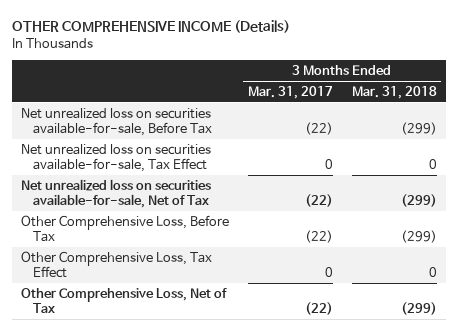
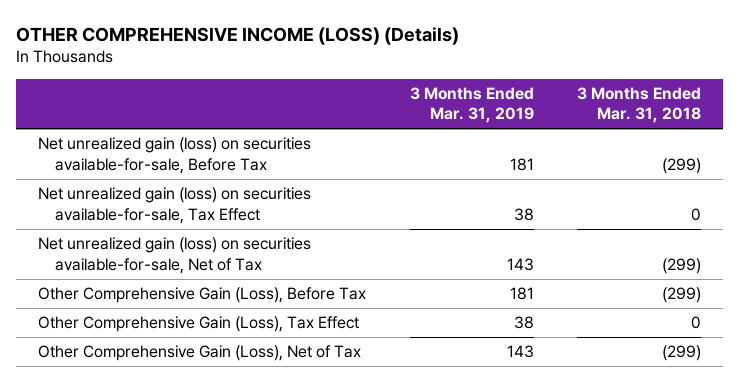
- OTHER COMPREHENSIVE INCOME (Details)
+ OTHER COMPREHENSIVE INCOME (LOSS) (Details)
- | 3 Months Ended Mar. 31, 2017 | 3 Months Ended Mar. 31, 2018
+ | 3 Months Ended Mar. 31, 2019 | 3 Months Ended Mar. 31, 2018
- Net unrealized loss on securities available-for-sale, Before Tax | (22) | (299)
- Net unrealized loss on securities available-for-sale, Tax Effect | 0 | 0
- Net unrealized loss on securities available-for-sale, Net of Tax | (22) | (299)
- Other Comprehensive Loss, Before Tax | (22) | (299)
- Other Comprehensive Loss, Tax Effect | 0 | 0
- Other Comprehensive Loss, Net of Tax | (22) | (299)
+ Net unrealized gain (loss) on securities available-for-sale, Before Tax | 181 | (299)
+ Net unrealized gain (loss) on securities available-for-sale, Tax Effect | 38 | 0
+ Net unrealized gain (loss) on securities available-for-sale, Net of Tax | 143 | (299)
+ Other Comprehensive Gain (Loss), Before Tax | 181 | (299)
+ Other Comprehensive Gain (Loss), Tax Effect | 38 | 0
+ Other Comprehensive Gain (Loss), Net of Tax | 143 | (299)

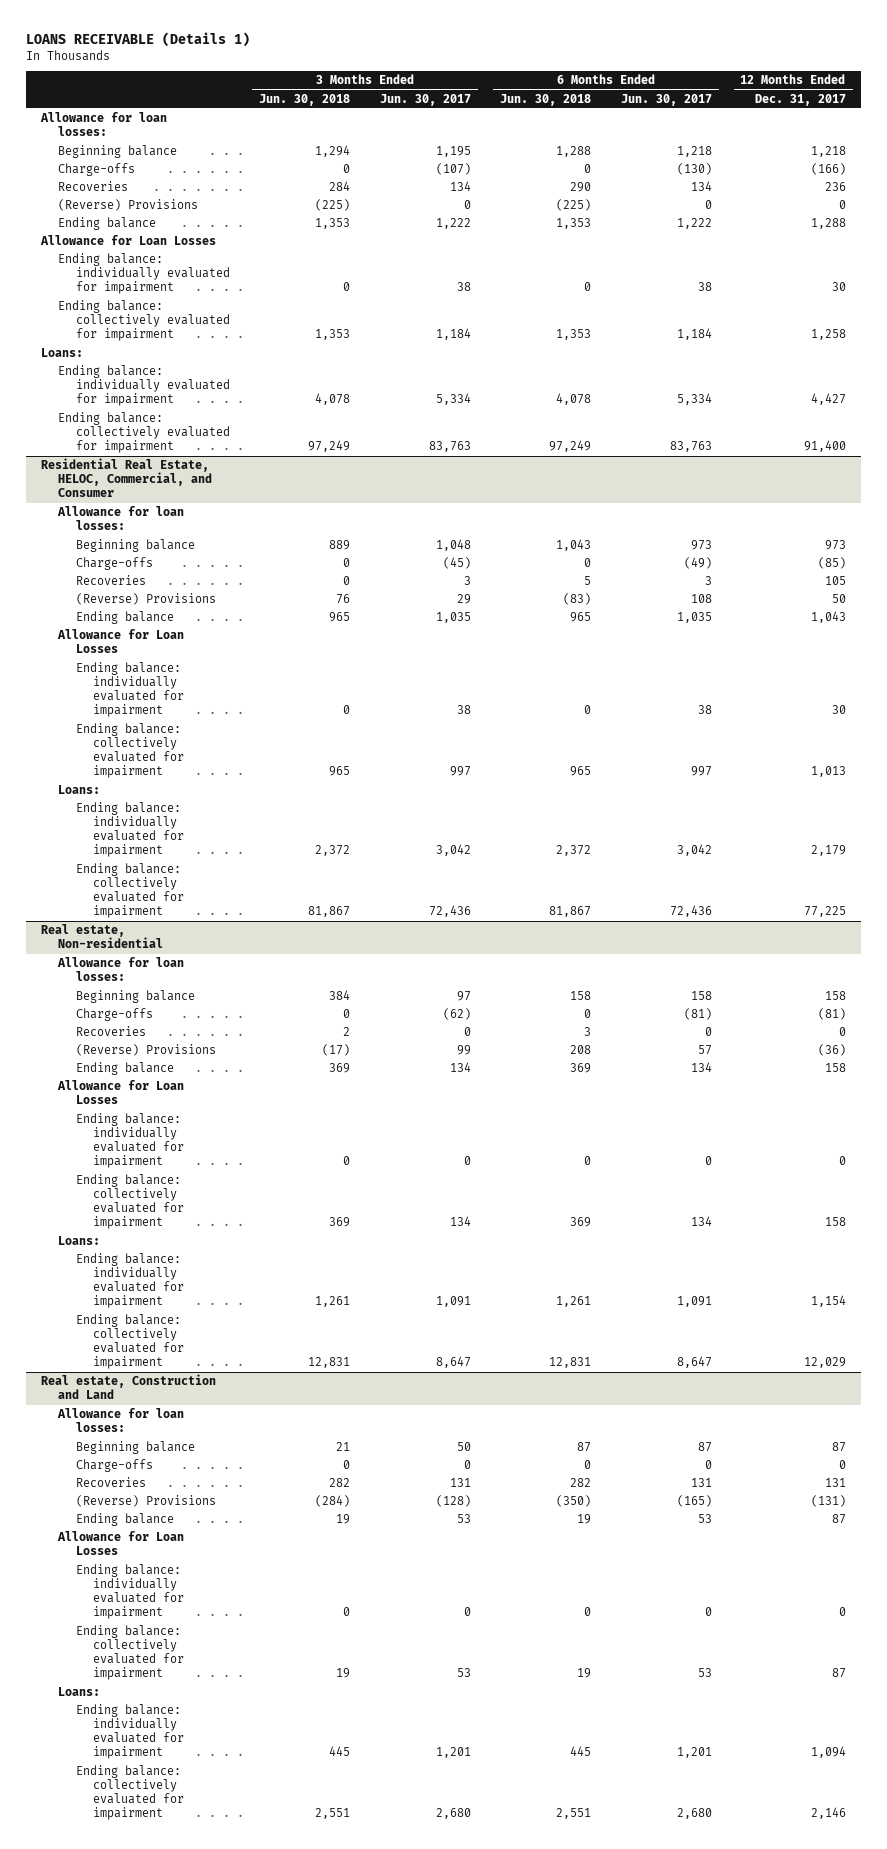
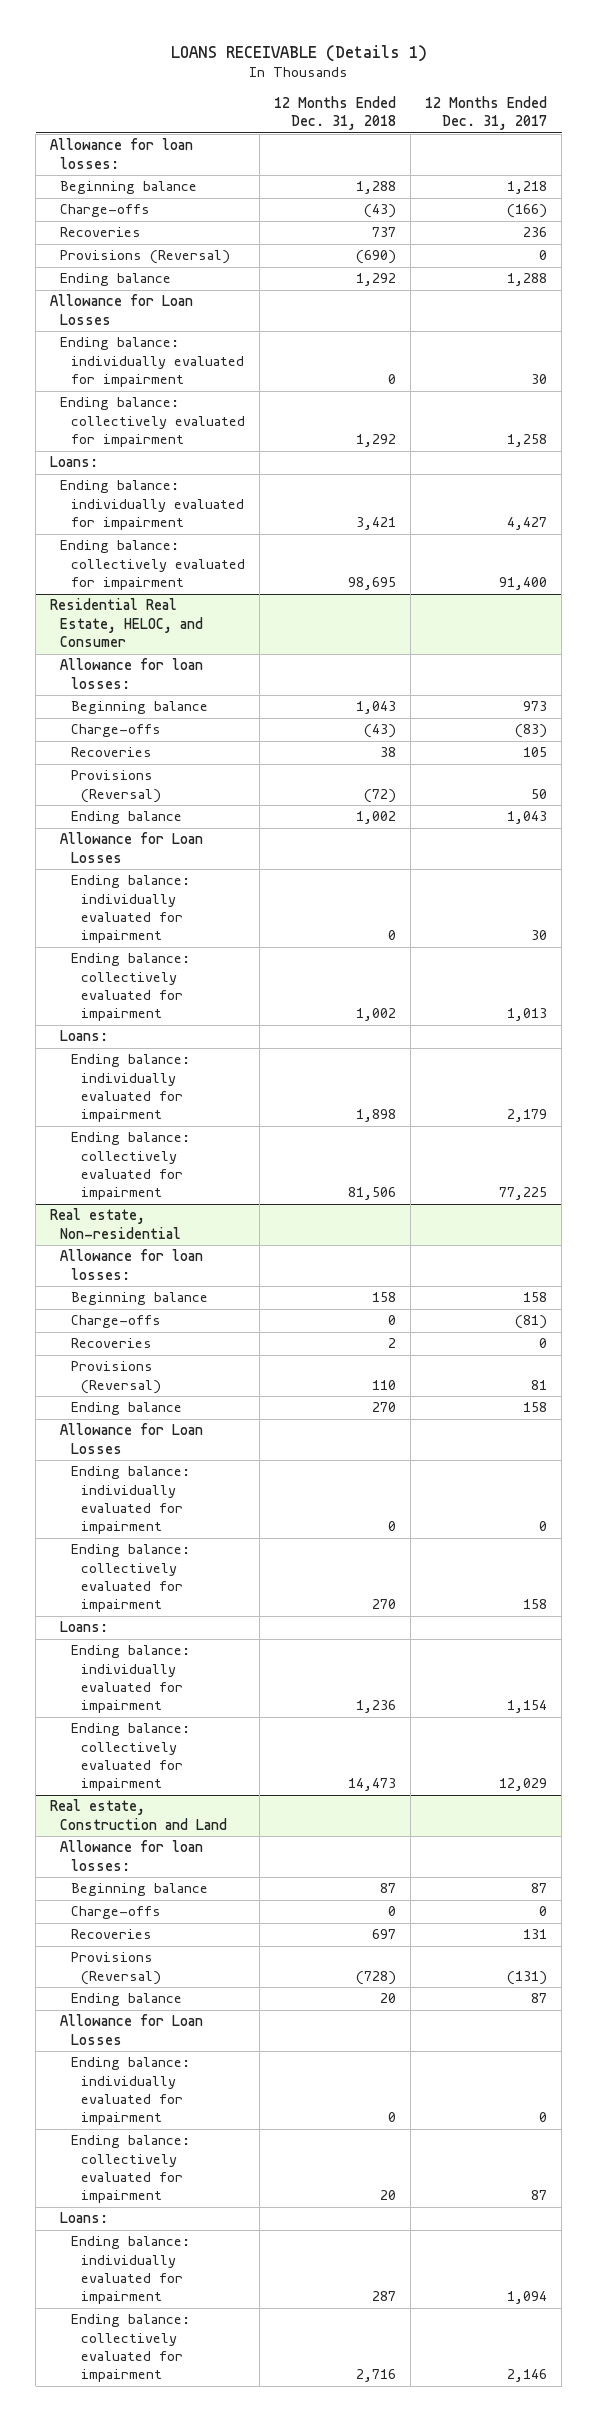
- | 3 Months Ended Jun. 30, 2018 | 3 Months Ended Jun. 30, 2017 | 6 Months Ended Jun. 30, 2018 | 6 Months Ended Jun. 30, 2017 | 12 Months Ended Dec. 31, 2017
+ | 12 Months Ended Dec. 31, 2018 | 12 Months Ended Dec. 31, 2017
- (Reverse) Provisions | (225) | 0 | (225) | 0 | 0
+ Provisions (Reversal) | (690) | 0
- Residential Real Estate, HELOC, Commercial, and Consumer
+ Residential Real Estate, HELOC, and Consumer
- Charge-offs | 0 | (45) | 0 | (49) | (85)
+ Charge-offs | (43) | (83)
- (Reverse) Provisions | 76 | 29 | (83) | 108 | 50
+ Provisions (Reversal) | (72) | 50
@ Real estate, Non-residential
- (Reverse) Provisions | (17) | 99 | 208 | 57 | (36)
+ Provisions (Reversal) | 110 | 81
@ Real estate, Construction and Land
- (Reverse) Provisions | (284) | (128) | (350) | (165) | (131)
+ Provisions (Reversal) | (728) | (131)

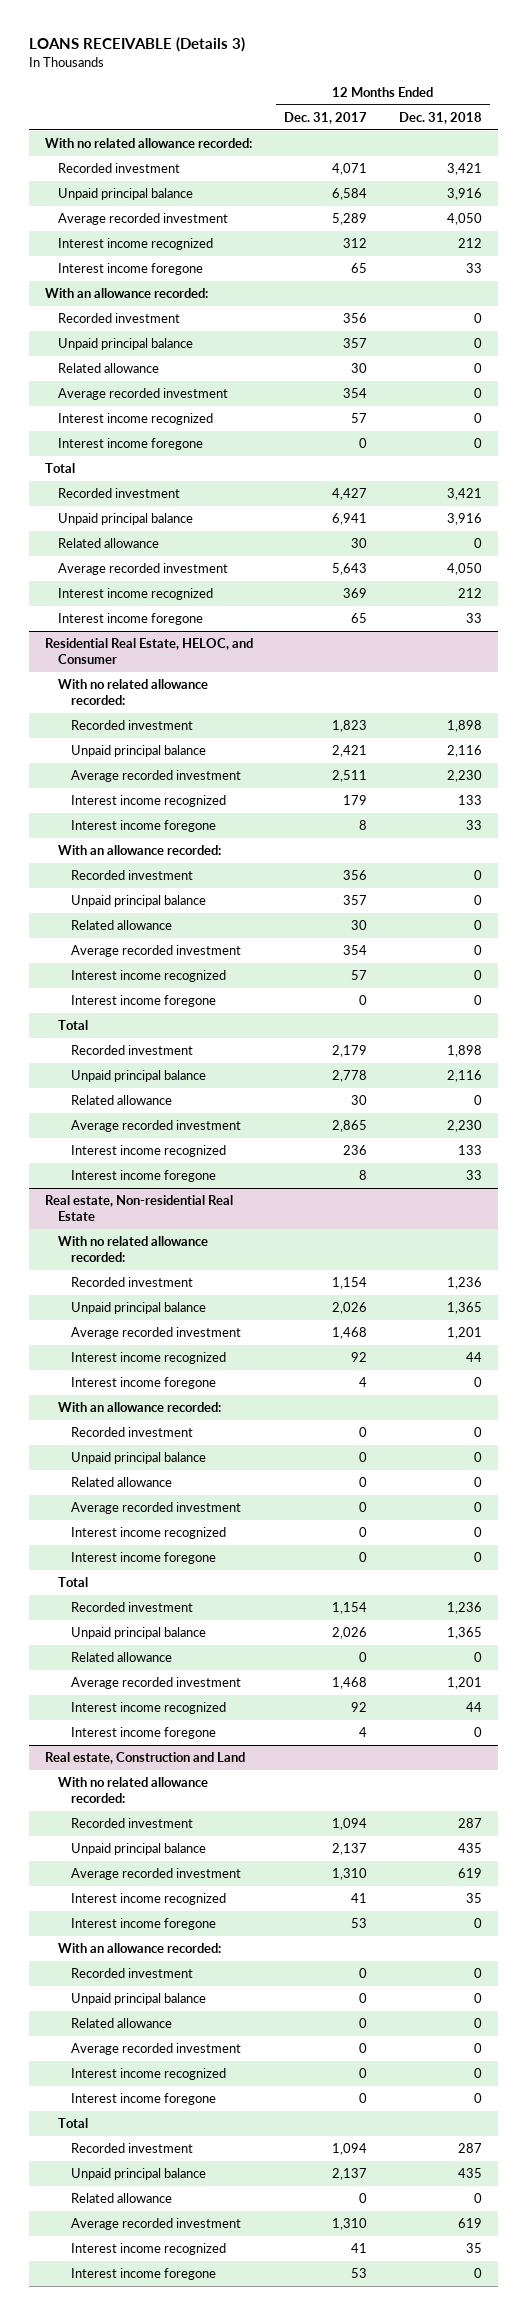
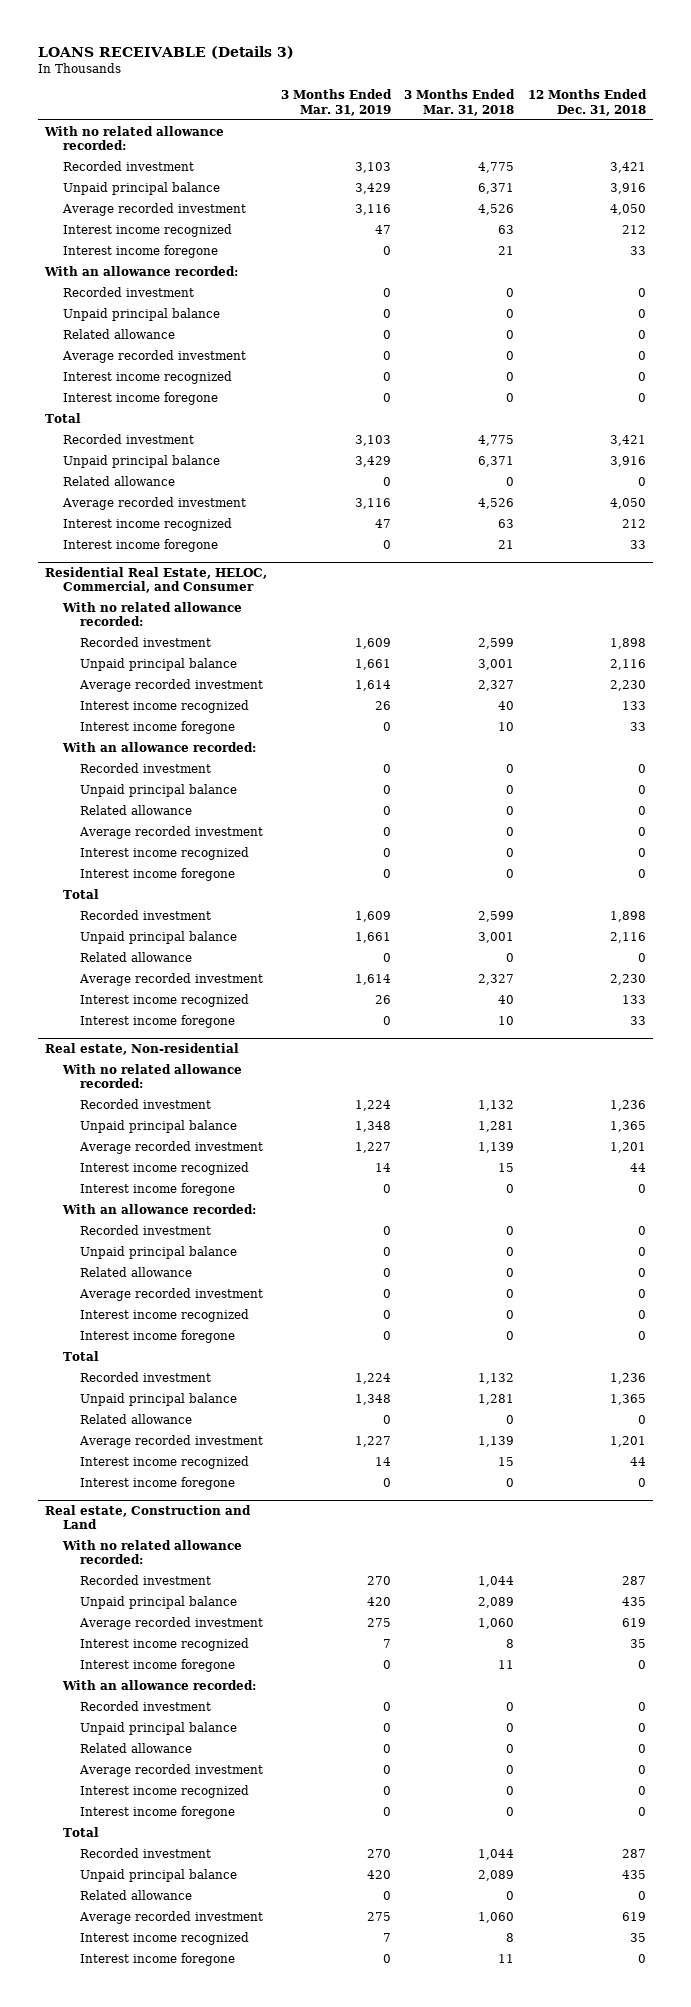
- | 12 Months Ended Dec. 31, 2017 | 12 Months Ended Dec. 31, 2018
+ | 3 Months Ended Mar. 31, 2019 | 3 Months Ended Mar. 31, 2018 | 12 Months Ended Dec. 31, 2018
- Residential Real Estate, HELOC, and Consumer
+ Residential Real Estate, HELOC, Commercial, and Consumer
- Real estate, Non-residential Real Estate
+ Real estate, Non-residential

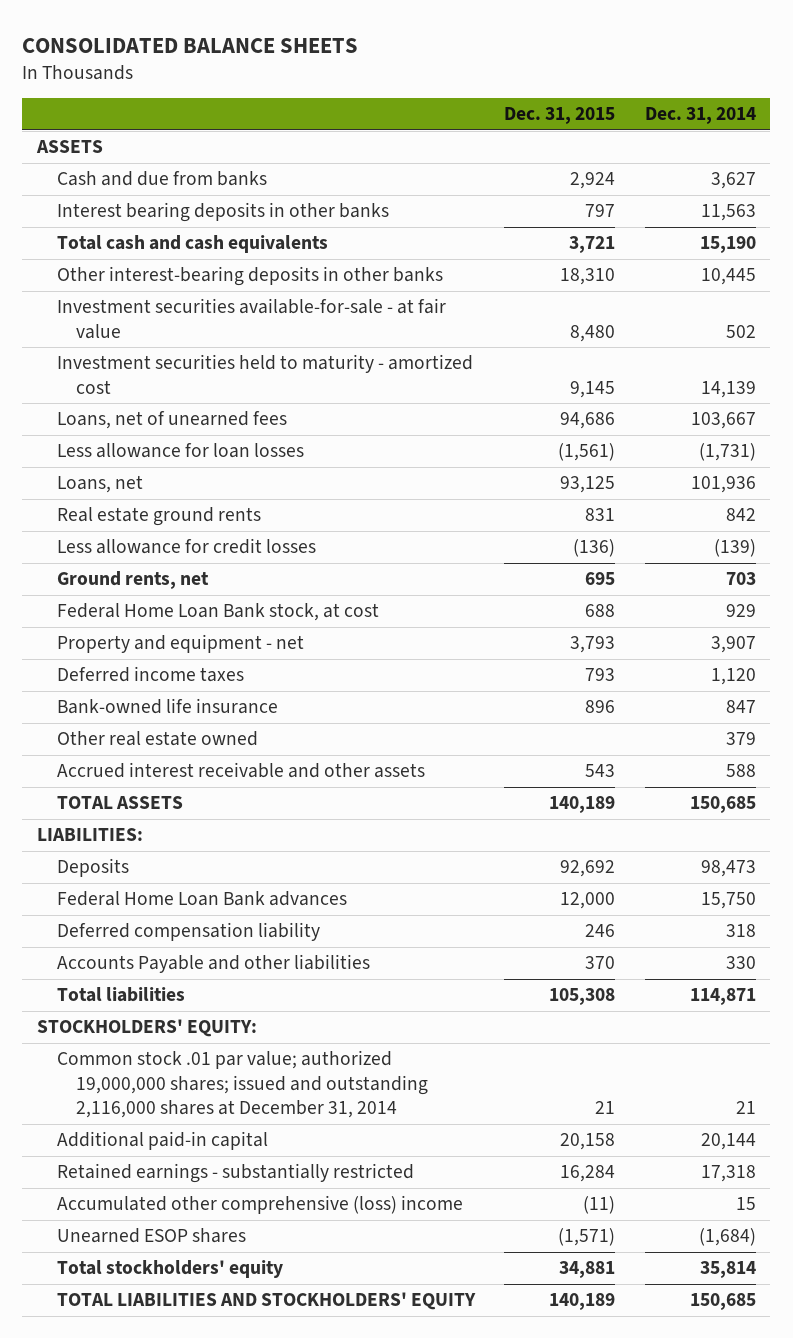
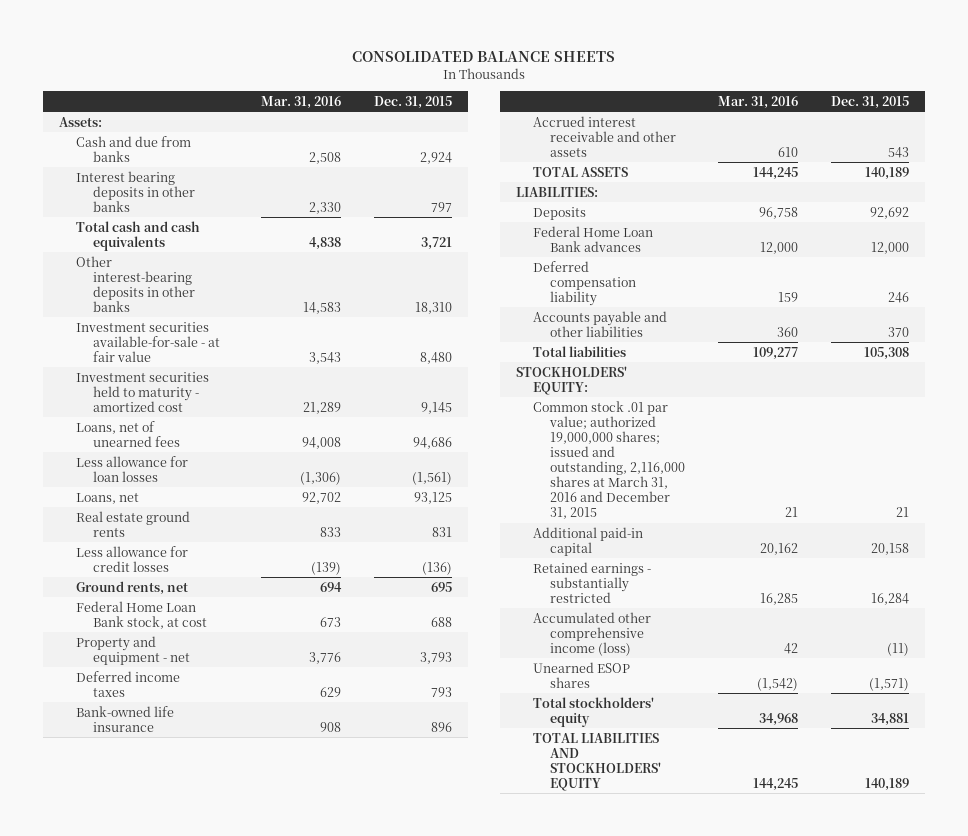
- | Dec. 31, 2015 | Dec. 31, 2014
+ | Mar. 31, 2016 | Dec. 31, 2015
- ASSETS
+ Assets:
- Other real estate owned | | 379
- Accounts Payable and other liabilities | 370 | 330
+ Accounts payable and other liabilities | 360 | 370
- Common stock .01 par value; authorized 19,000,000 shares; issued and outstanding 2,116,000 shares at December 31, 2014 | 21 | 21
+ Common stock .01 par value; authorized 19,000,000 shares; issued and outstanding, 2,116,000 shares at March 31, 2016 and December 31, 2015 | 21 | 21
- Accumulated other comprehensive (loss) income | (11) | 15
+ Accumulated other comprehensive income (loss) | 42 | (11)

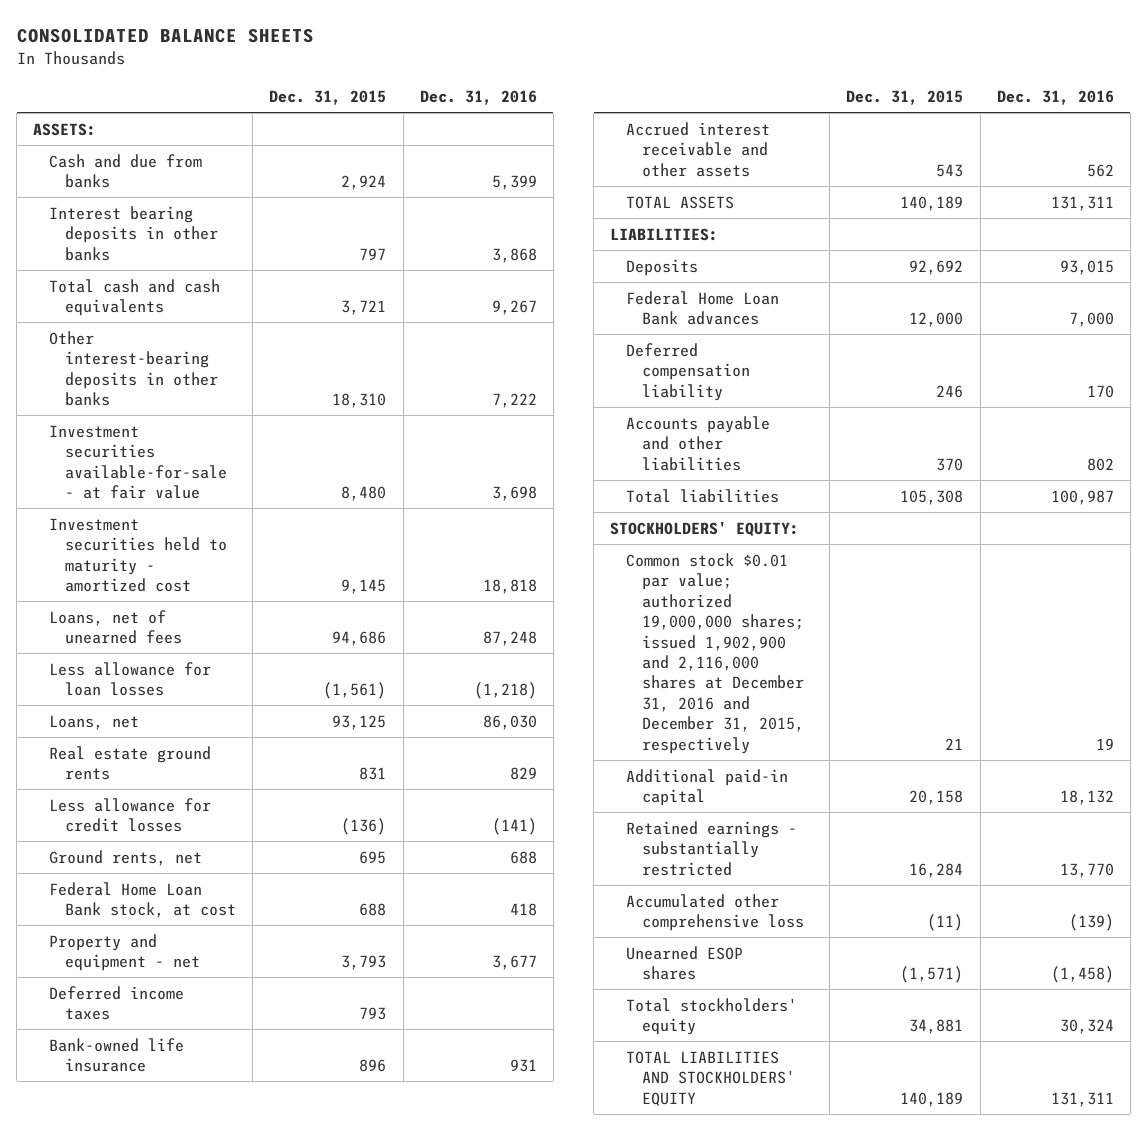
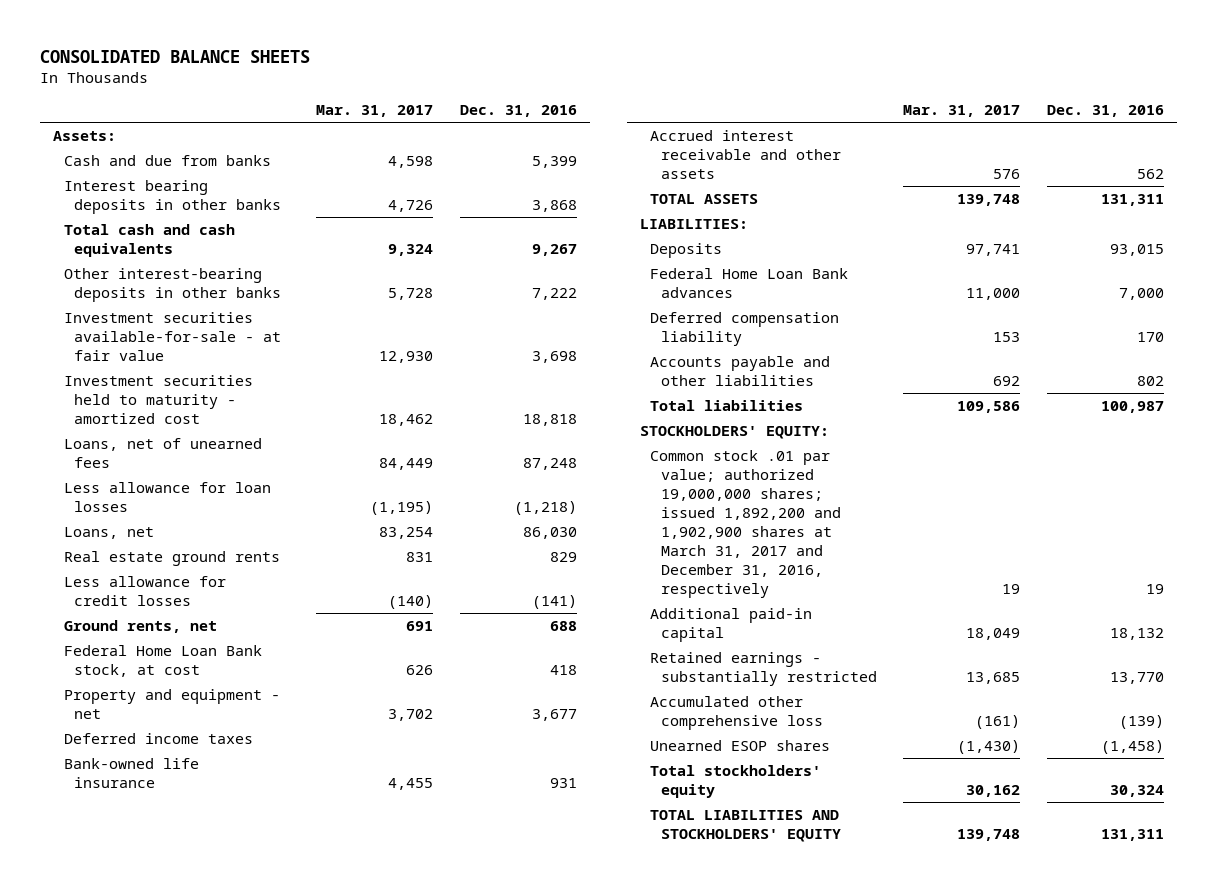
- | Dec. 31, 2015 | Dec. 31, 2016
+ | Mar. 31, 2017 | Dec. 31, 2016
- ASSETS:
+ Assets:
- Common stock $0.01 par value; authorized 19,000,000 shares; issued 1,902,900 and 2,116,000 shares at December 31, 2016 and December 31, 2015, respectively | 21 | 19
+ Common stock .01 par value; authorized 19,000,000 shares; issued 1,892,200 and 1,902,900 shares at March 31, 2017 and December 31, 2016, respectively | 19 | 19

